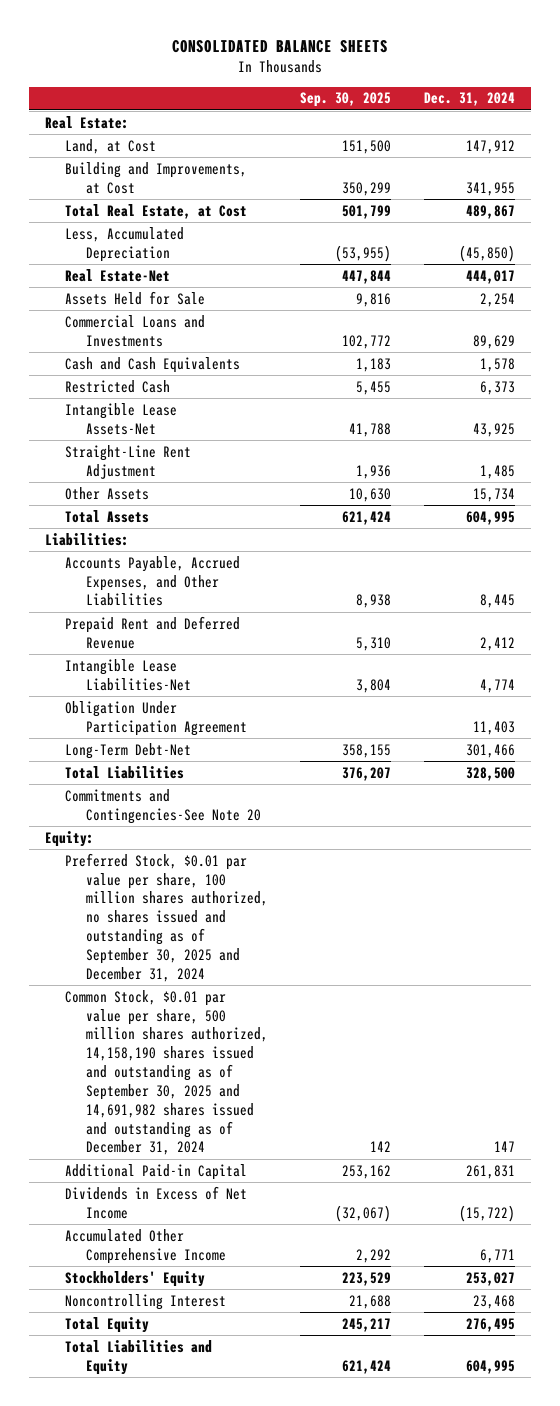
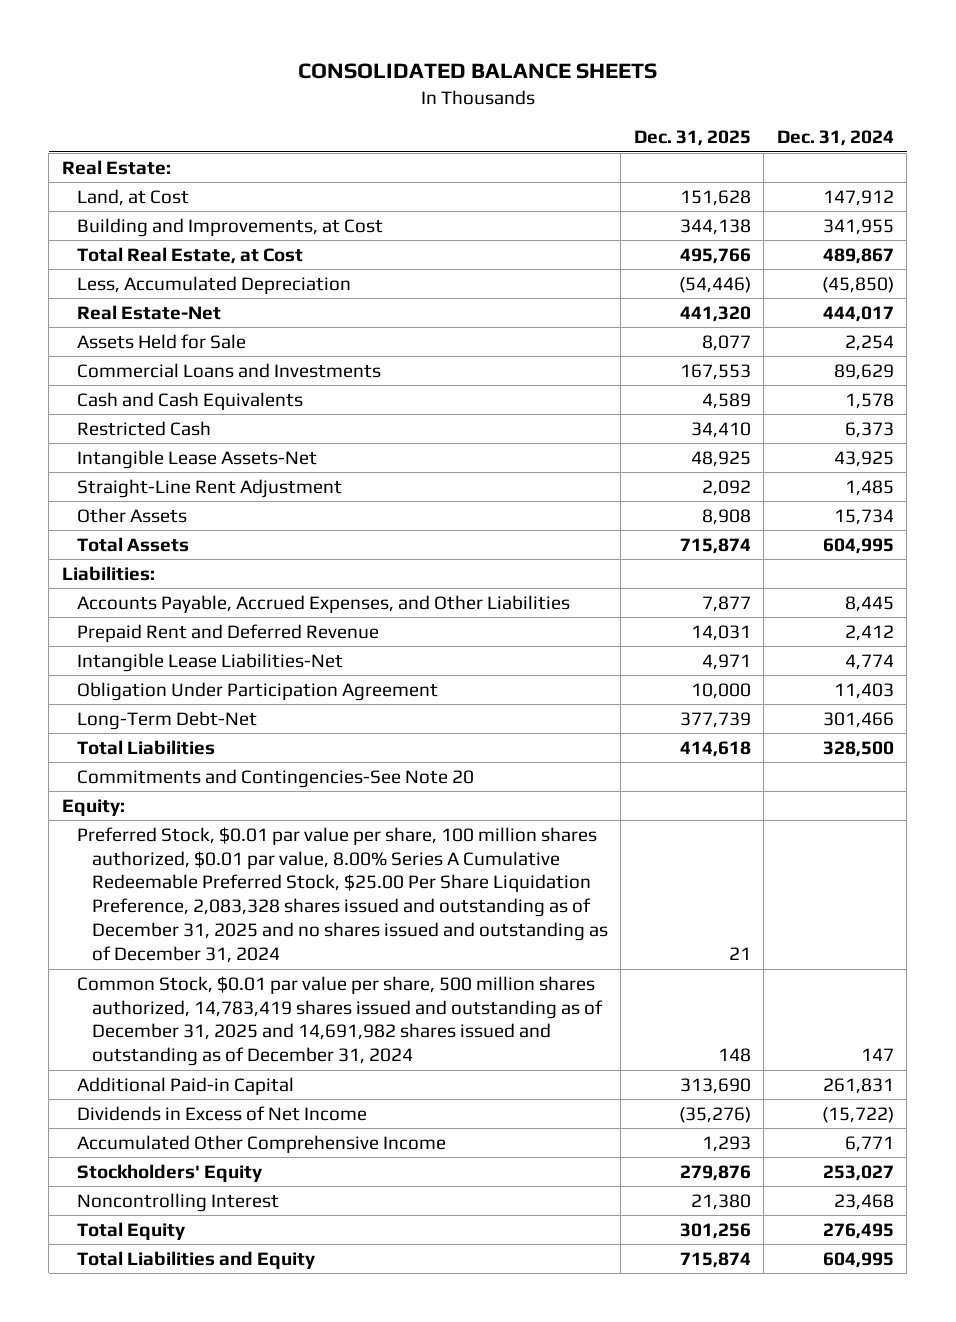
- | Sep. 30, 2025 | Dec. 31, 2024
+ | Dec. 31, 2025 | Dec. 31, 2024
- Preferred Stock, $0.01 par value per share, 100 million shares authorized, no shares issued and outstanding as of September 30, 2025 and December 31, 2024
- Common Stock, $0.01 par value per share, 500 million shares authorized, 14,158,190 shares issued and outstanding as of September 30, 2025 and 14,691,982 shares issued and outstanding as of December 31, 2024 | 142 | 147
+ Preferred Stock, $0.01 par value per share, 100 million shares authorized, $0.01 par value, 8.00% Series A Cumulative Redeemable Preferred Stock, $25.00 Per Share Liquidation Preference, 2,083,328 shares issued and outstanding as of December 31, 2025 and no shares issued and outstanding as of December 31, 2024 | 21 |
+ Common Stock, $0.01 par value per share, 500 million shares authorized, 14,783,419 shares issued and outstanding as of December 31, 2025 and 14,691,982 shares issued and outstanding as of December 31, 2024 | 148 | 147

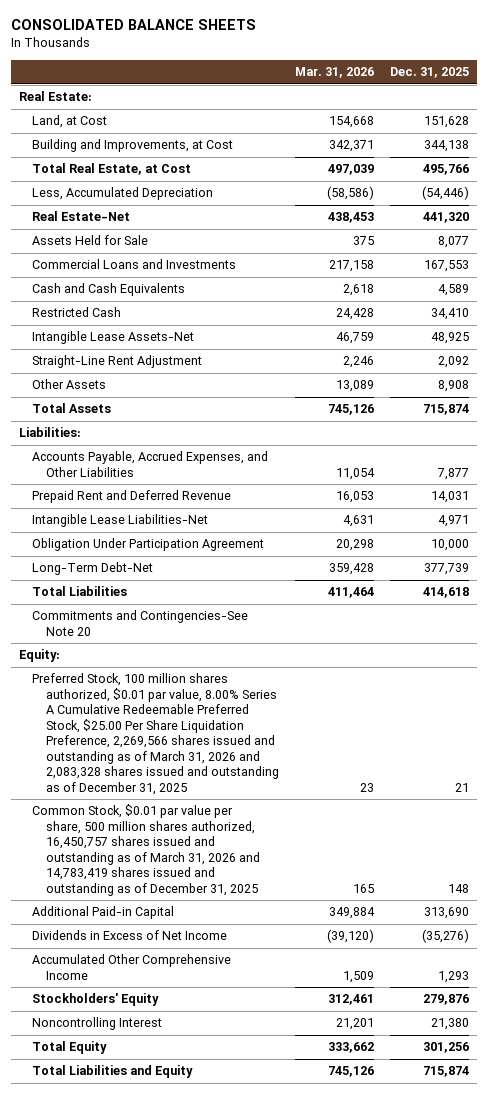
- | Dec. 31, 2025 | Dec. 31, 2024
+ | Mar. 31, 2026 | Dec. 31, 2025
- Preferred Stock, $0.01 par value per share, 100 million shares authorized, $0.01 par value, 8.00% Series A Cumulative Redeemable Preferred Stock, $25.00 Per Share Liquidation Preference, 2,083,328 shares issued and outstanding as of December 31, 2025 and no shares issued and outstanding as of December 31, 2024 | 21 |
- Common Stock, $0.01 par value per share, 500 million shares authorized, 14,783,419 shares issued and outstanding as of December 31, 2025 and 14,691,982 shares issued and outstanding as of December 31, 2024 | 148 | 147
+ Preferred Stock, 100 million shares authorized, $0.01 par value, 8.00% Series A Cumulative Redeemable Preferred Stock, $25.00 Per Share Liquidation Preference, 2,269,566 shares issued and outstanding as of March 31, 2026 and 2,083,328 shares issued and outstanding as of December 31, 2025 | 23 | 21
+ Common Stock, $0.01 par value per share, 500 million shares authorized, 16,450,757 shares issued and outstanding as of March 31, 2026 and 14,783,419 shares issued and outstanding as of December 31, 2025 | 165 | 148

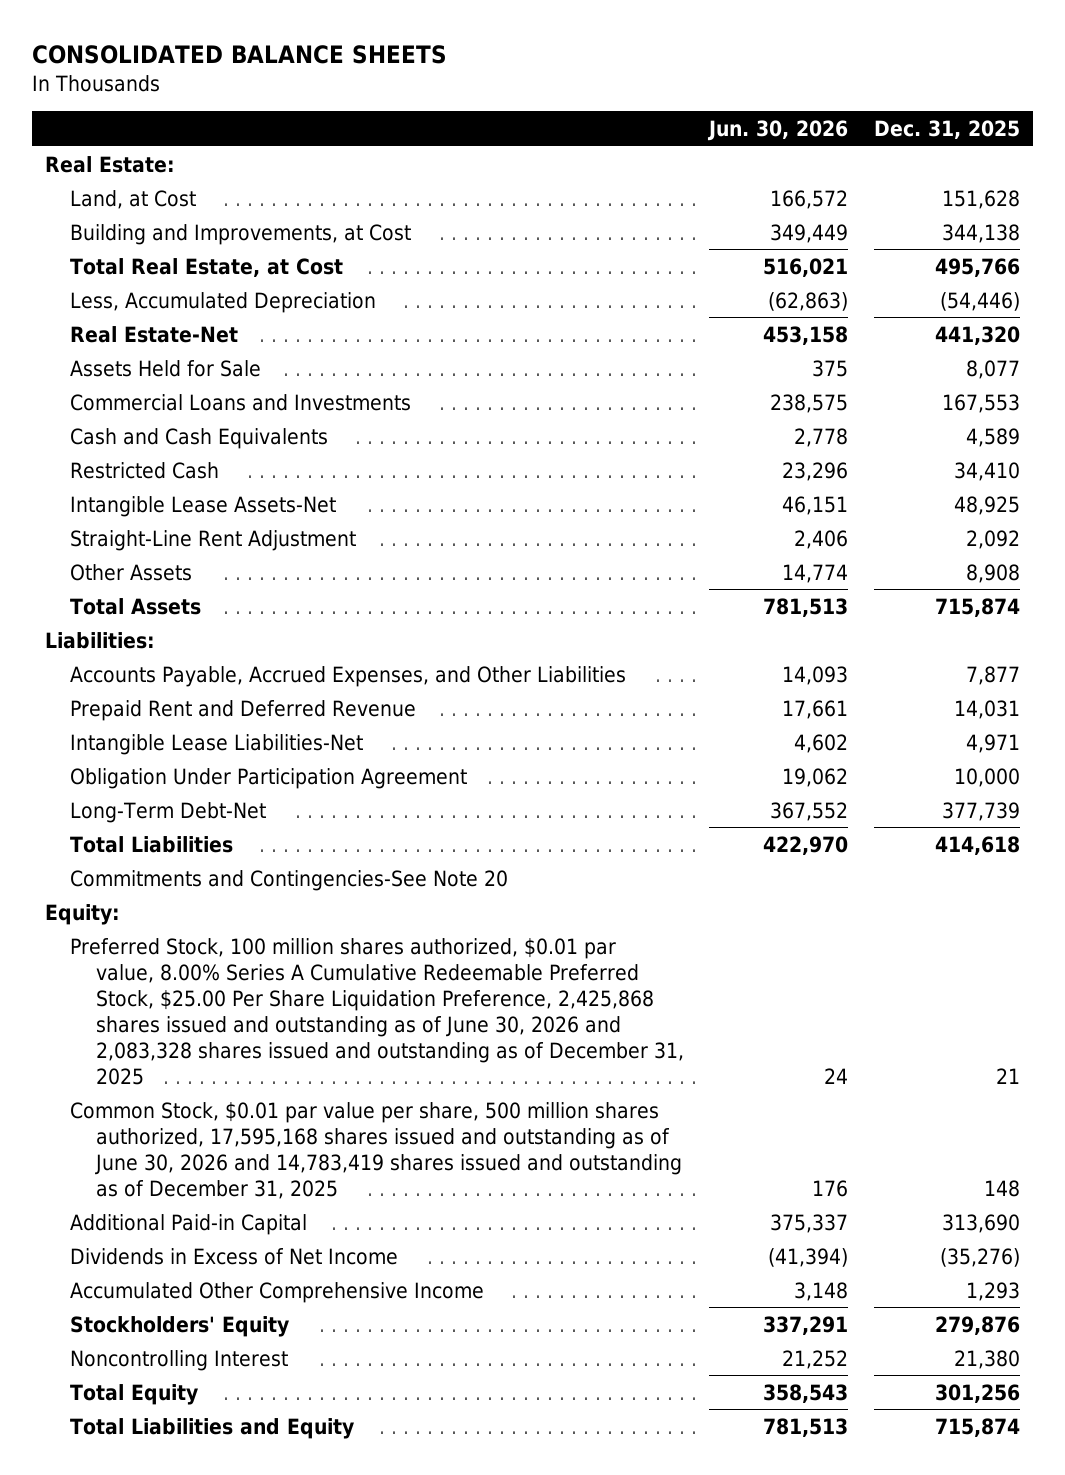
- | Mar. 31, 2026 | Dec. 31, 2025
+ | Jun. 30, 2026 | Dec. 31, 2025
- Preferred Stock, 100 million shares authorized, $0.01 par value, 8.00% Series A Cumulative Redeemable Preferred Stock, $25.00 Per Share Liquidation Preference, 2,269,566 shares issued and outstanding as of March 31, 2026 and 2,083,328 shares issued and outstanding as of December 31, 2025 | 23 | 21
- Common Stock, $0.01 par value per share, 500 million shares authorized, 16,450,757 shares issued and outstanding as of March 31, 2026 and 14,783,419 shares issued and outstanding as of December 31, 2025 | 165 | 148
+ Preferred Stock, 100 million shares authorized, $0.01 par value, 8.00% Series A Cumulative Redeemable Preferred Stock, $25.00 Per Share Liquidation Preference, 2,425,868 shares issued and outstanding as of June 30, 2026 and 2,083,328 shares issued and outstanding as of December 31, 2025 | 24 | 21
+ Common Stock, $0.01 par value per share, 500 million shares authorized, 17,595,168 shares issued and outstanding as of June 30, 2026 and 14,783,419 shares issued and outstanding as of December 31, 2025 | 176 | 148

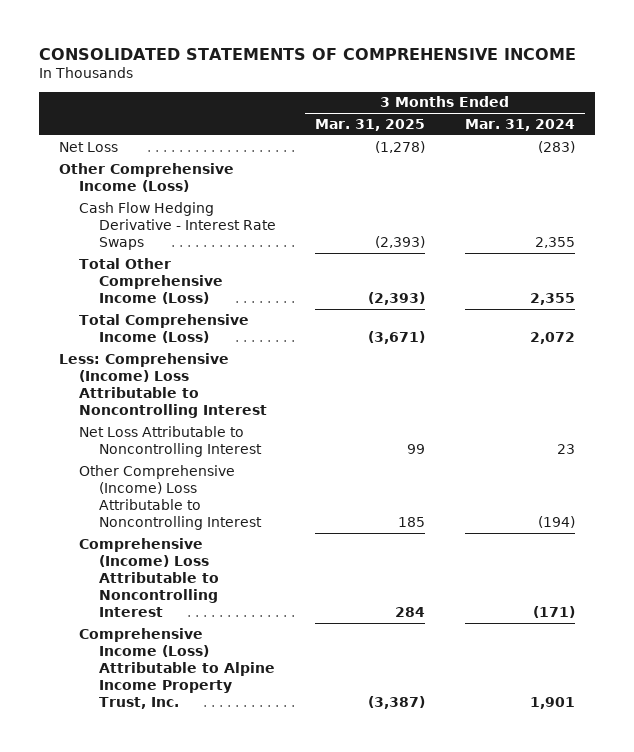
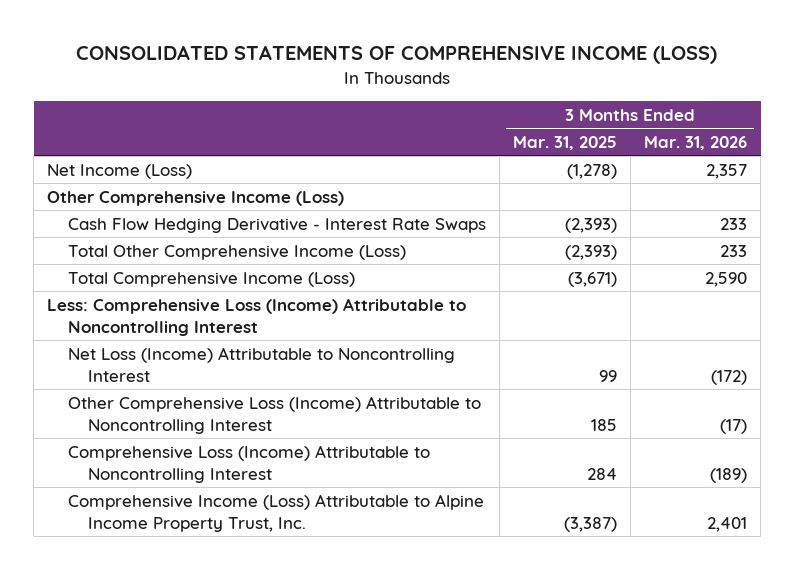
- CONSOLIDATED STATEMENTS OF COMPREHENSIVE INCOME
+ CONSOLIDATED STATEMENTS OF COMPREHENSIVE INCOME (LOSS)
- | 3 Months Ended Mar. 31, 2025 | 3 Months Ended Mar. 31, 2024
+ | 3 Months Ended Mar. 31, 2025 | 3 Months Ended Mar. 31, 2026
- Net Loss | (1,278) | (283)
+ Net Income (Loss) | (1,278) | 2,357
- Less: Comprehensive (Income) Loss Attributable to Noncontrolling Interest
- Net Loss Attributable to Noncontrolling Interest | 99 | 23
- Other Comprehensive (Income) Loss Attributable to Noncontrolling Interest | 185 | (194)
- Comprehensive (Income) Loss Attributable to Noncontrolling Interest | 284 | (171)
+ Less: Comprehensive Loss (Income) Attributable to Noncontrolling Interest
+ Net Loss (Income) Attributable to Noncontrolling Interest | 99 | (172)
+ Other Comprehensive Loss (Income) Attributable to Noncontrolling Interest | 185 | (17)
+ Comprehensive Loss (Income) Attributable to Noncontrolling Interest | 284 | (189)

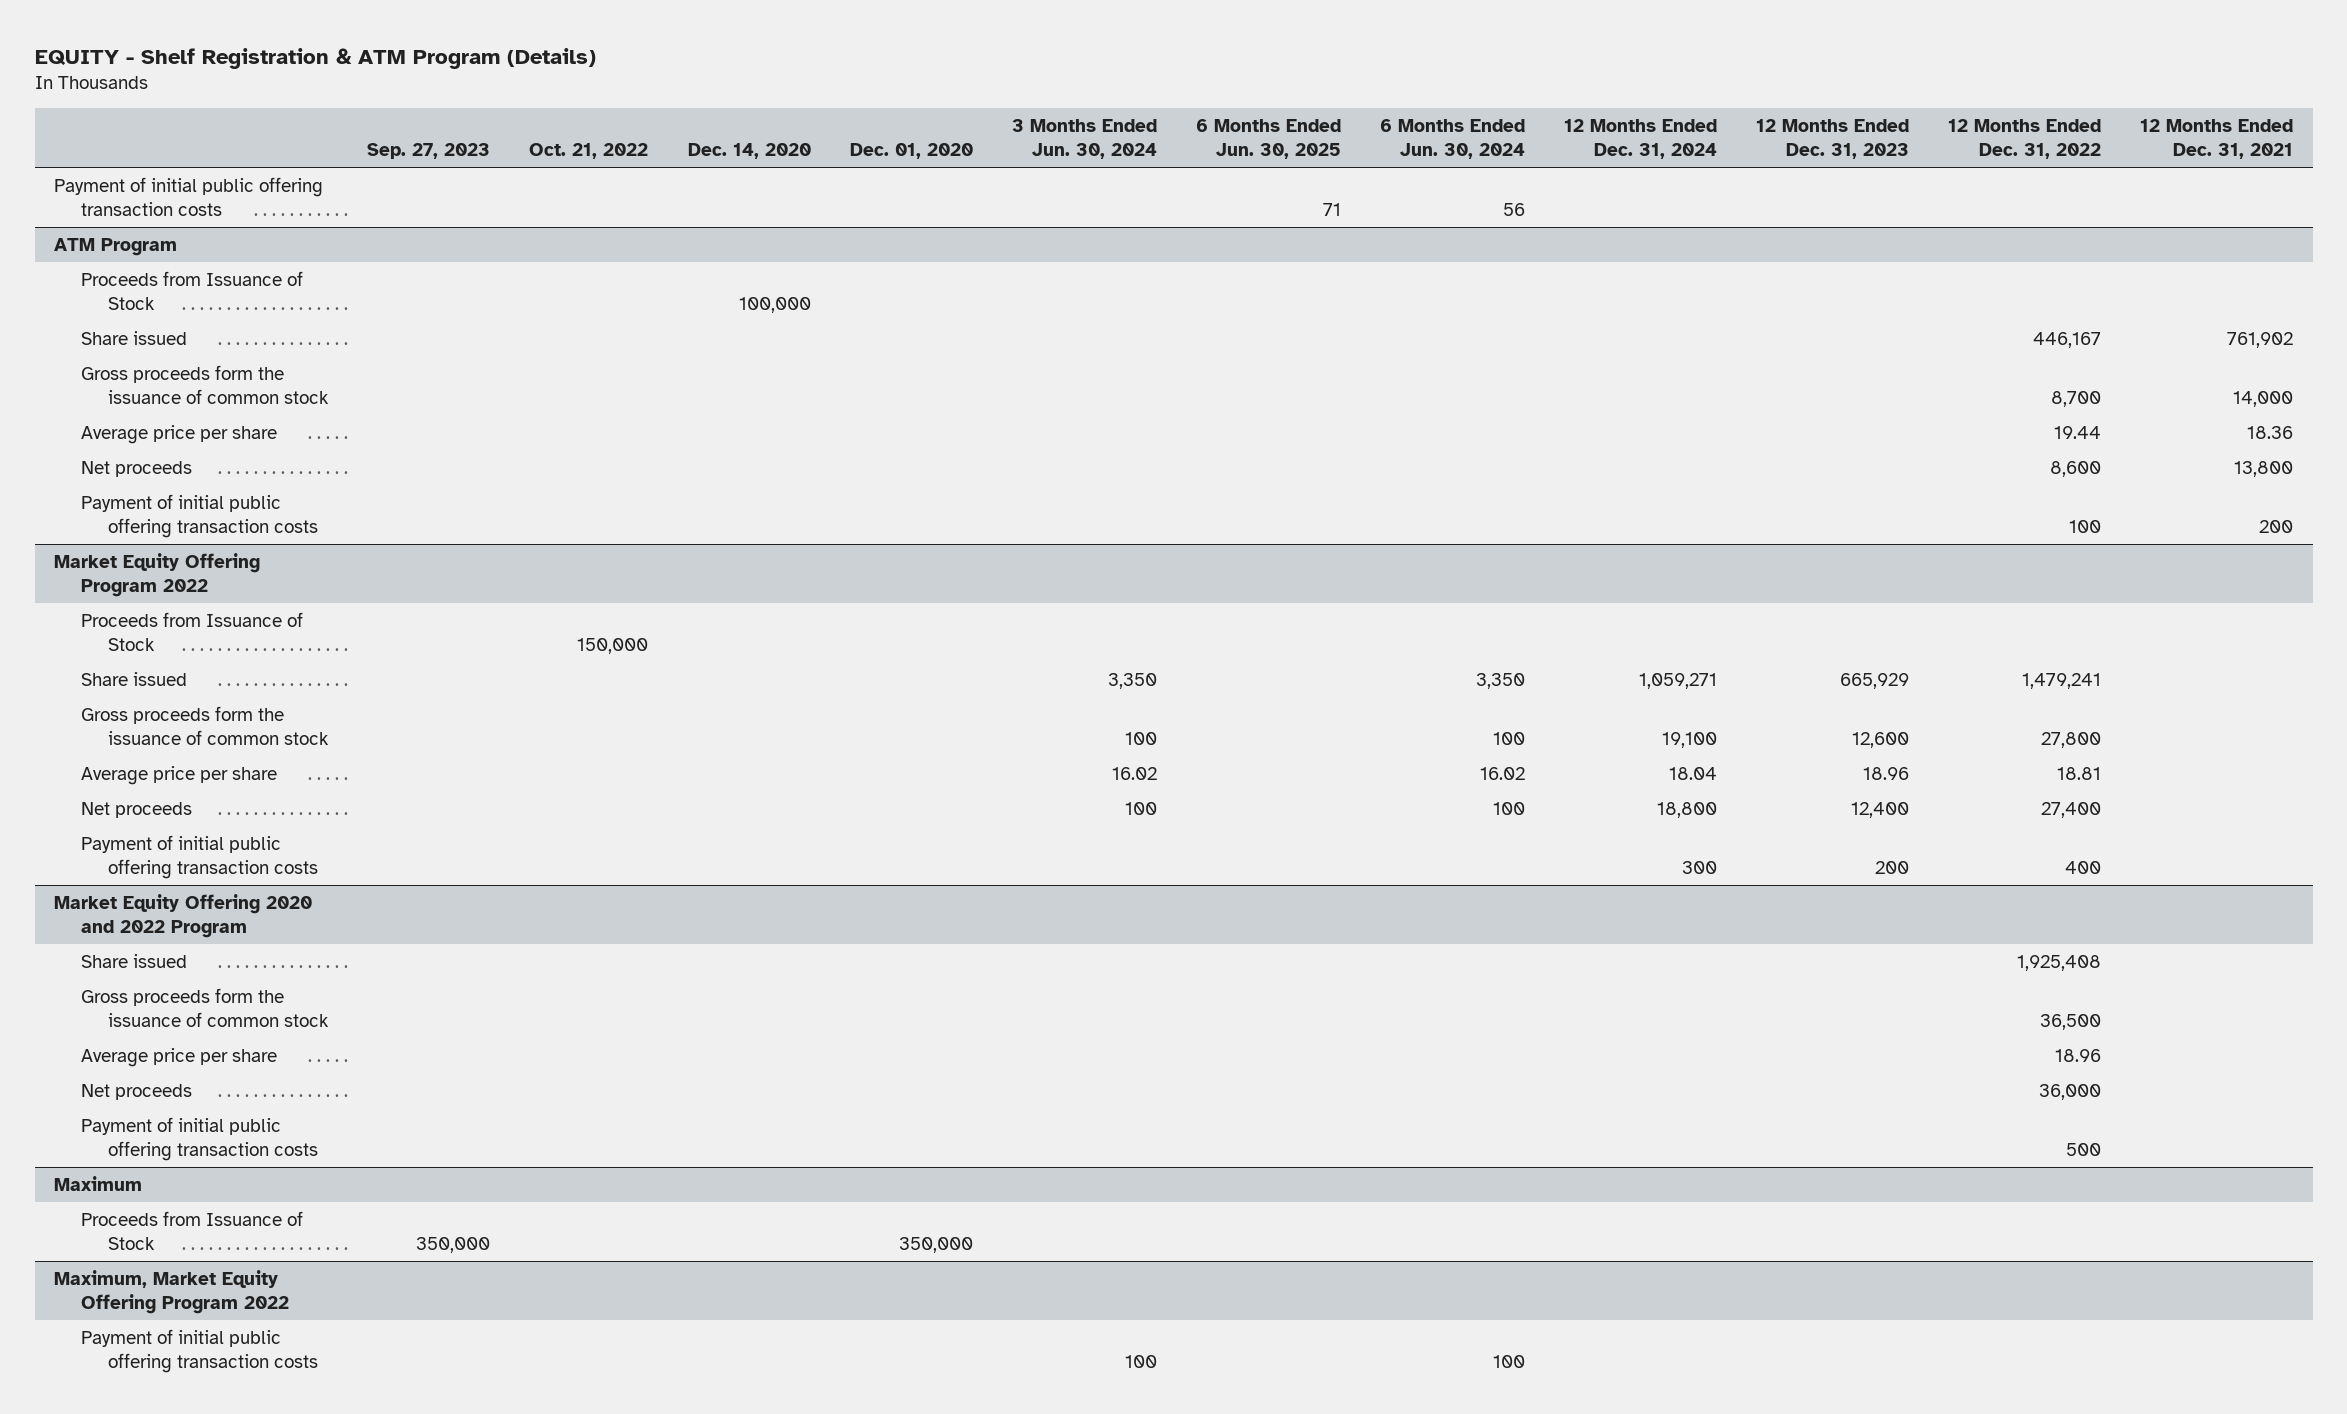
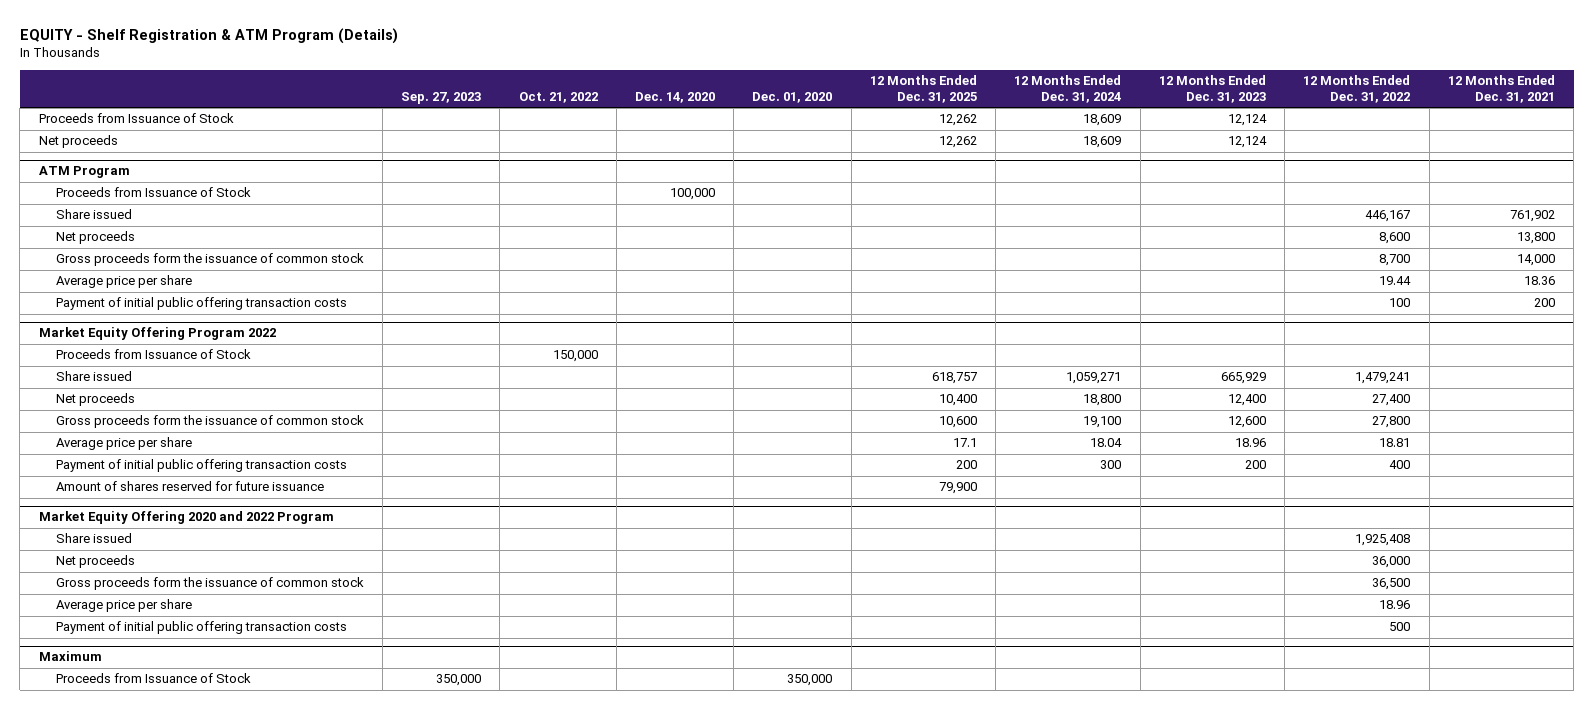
- | Sep. 27, 2023 | Oct. 21, 2022 | Dec. 14, 2020 | Dec. 01, 2020 | 3 Months Ended Jun. 30, 2024 | 6 Months Ended Jun. 30, 2025 | 6 Months Ended Jun. 30, 2024 | 12 Months Ended Dec. 31, 2024 | 12 Months Ended Dec. 31, 2023 | 12 Months Ended Dec. 31, 2022 | 12 Months Ended Dec. 31, 2021
+ | Sep. 27, 2023 | Oct. 21, 2022 | Dec. 14, 2020 | Dec. 01, 2020 | 12 Months Ended Dec. 31, 2025 | 12 Months Ended Dec. 31, 2024 | 12 Months Ended Dec. 31, 2023 | 12 Months Ended Dec. 31, 2022 | 12 Months Ended Dec. 31, 2021
- Payment of initial public offering transaction costs | | | | | | 71 | 56 | | | |
+ Proceeds from Issuance of Stock | | | | | 12,262 | 18,609 | 12,124 | |
+ Net proceeds | | | | | 12,262 | 18,609 | 12,124 | |
@ ATM Program
moved up: Net proceeds | | | | | | | | 8,600 | 13,800
@ Market Equity Offering Program 2022
moved up: Net proceeds | | | | | 10,400 | 18,800 | 12,400 | 27,400 |
+ Amount of shares reserved for future issuance | | | | | 79,900 | | | |
@ Market Equity Offering 2020 and 2022 Program
moved up: Net proceeds | | | | | | | | 36,000 |
- Maximum, Market Equity Offering Program 2022
- Payment of initial public offering transaction costs | | | | | 100 | | 100 | | | |

